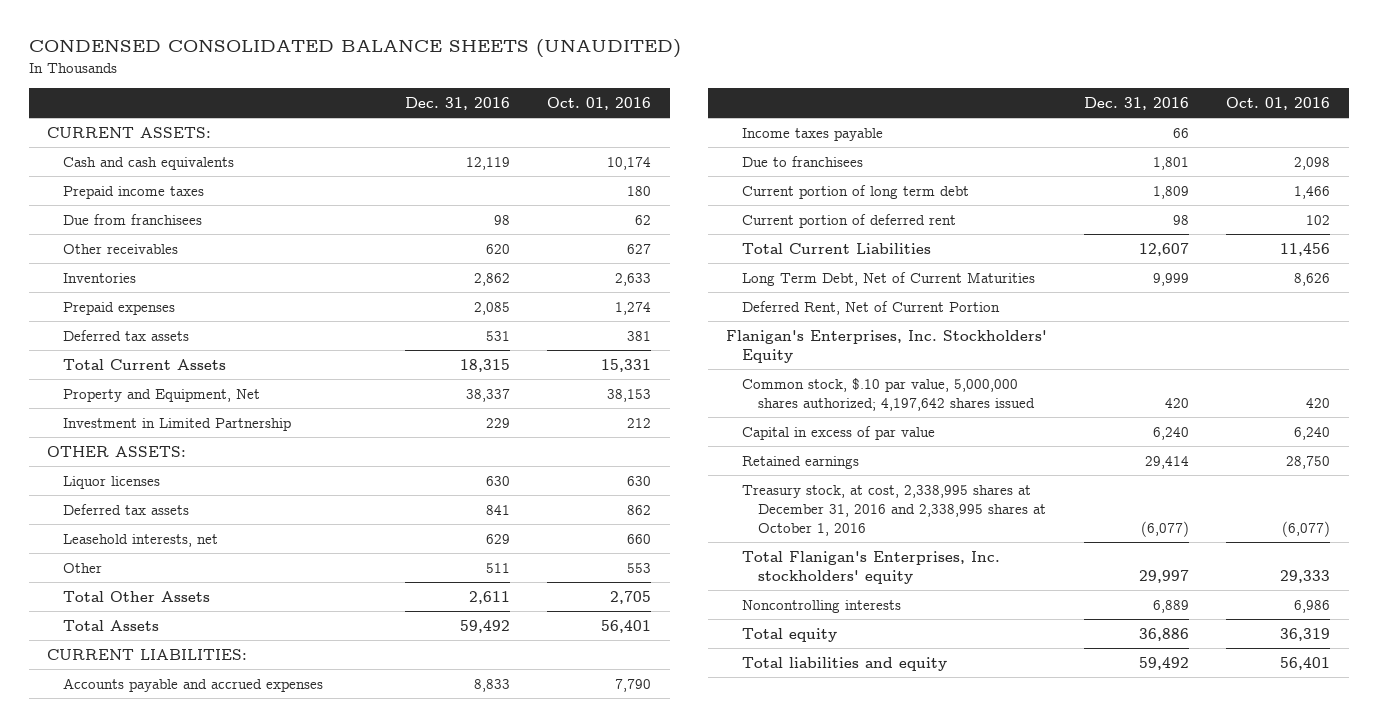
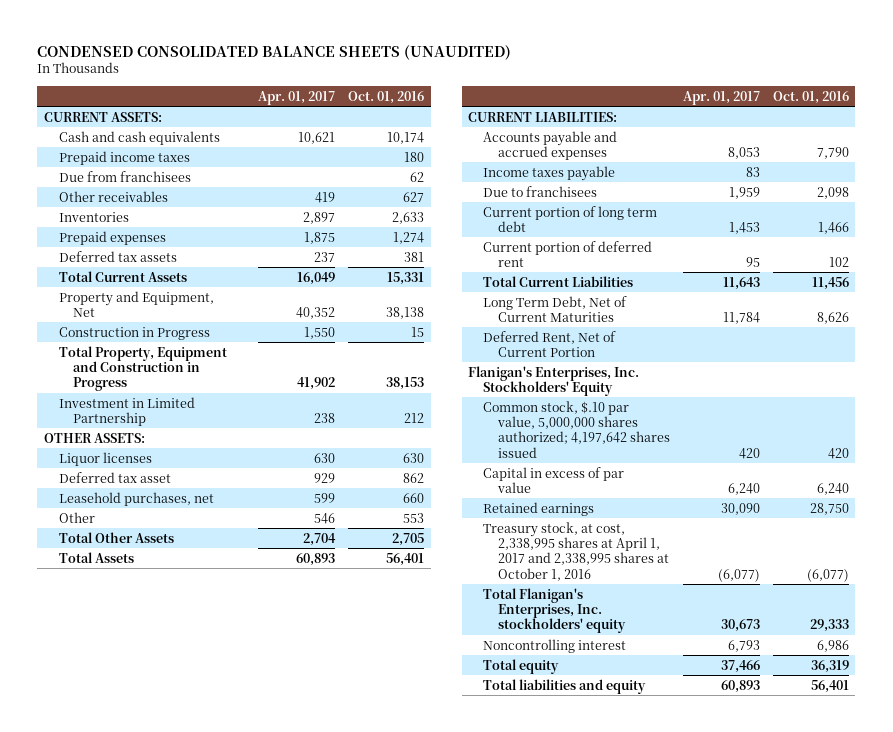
- | Dec. 31, 2016 | Oct. 01, 2016
+ | Apr. 01, 2017 | Oct. 01, 2016
- Property and Equipment, Net | 38,337 | 38,153
+ Property and Equipment, Net | 40,352 | 38,138
+ Construction in Progress | 1,550 | 15
+ Total Property, Equipment and Construction in Progress | 41,902 | 38,153
- Deferred tax assets | 841 | 862
- Leasehold interests, net | 629 | 660
+ Deferred tax asset | 929 | 862
+ Leasehold purchases, net | 599 | 660
- Treasury stock, at cost, 2,338,995 shares at December 31, 2016 and 2,338,995 shares at October 1, 2016 | (6,077) | (6,077)
+ Treasury stock, at cost, 2,338,995 shares at April 1, 2017 and 2,338,995 shares at October 1, 2016 | (6,077) | (6,077)
- Noncontrolling interests | 6,889 | 6,986
+ Noncontrolling interest | 6,793 | 6,986

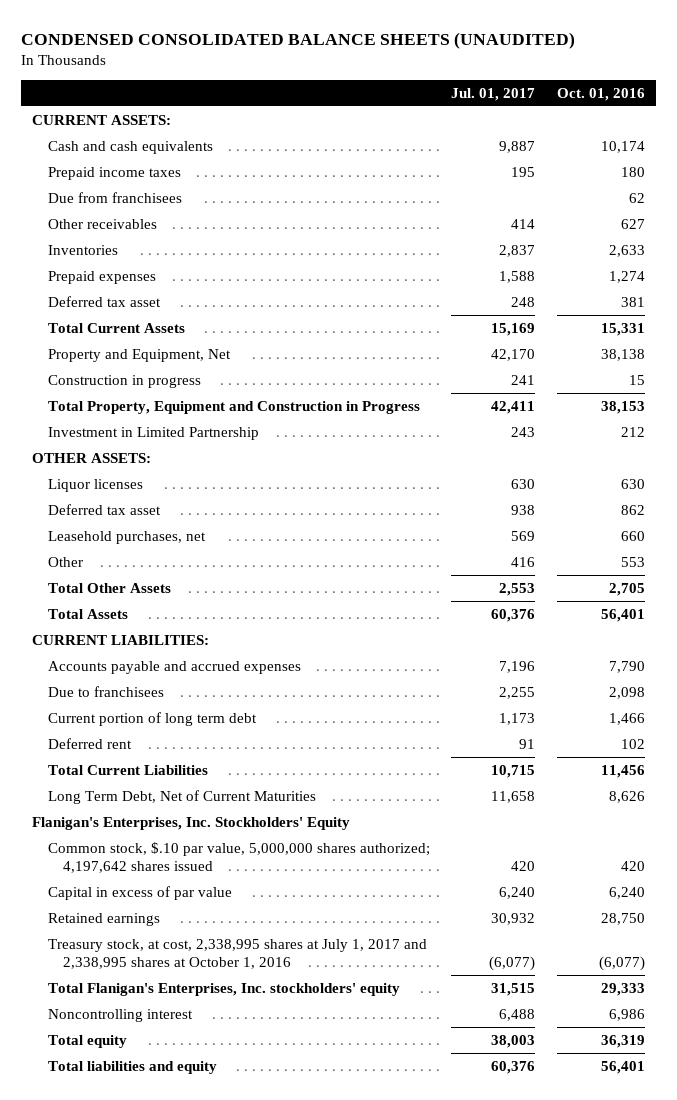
- | Apr. 01, 2017 | Oct. 01, 2016
+ | Jul. 01, 2017 | Oct. 01, 2016
- Deferred tax assets | 237 | 381
+ Deferred tax asset | 248 | 381
- Construction in Progress | 1,550 | 15
+ Construction in progress | 241 | 15
- Income taxes payable | 83 |
- Current portion of deferred rent | 95 | 102
+ Deferred rent | 91 | 102
- Deferred Rent, Net of Current Portion
- Treasury stock, at cost, 2,338,995 shares at April 1, 2017 and 2,338,995 shares at October 1, 2016 | (6,077) | (6,077)
+ Treasury stock, at cost, 2,338,995 shares at July 1, 2017 and 2,338,995 shares at October 1, 2016 | (6,077) | (6,077)

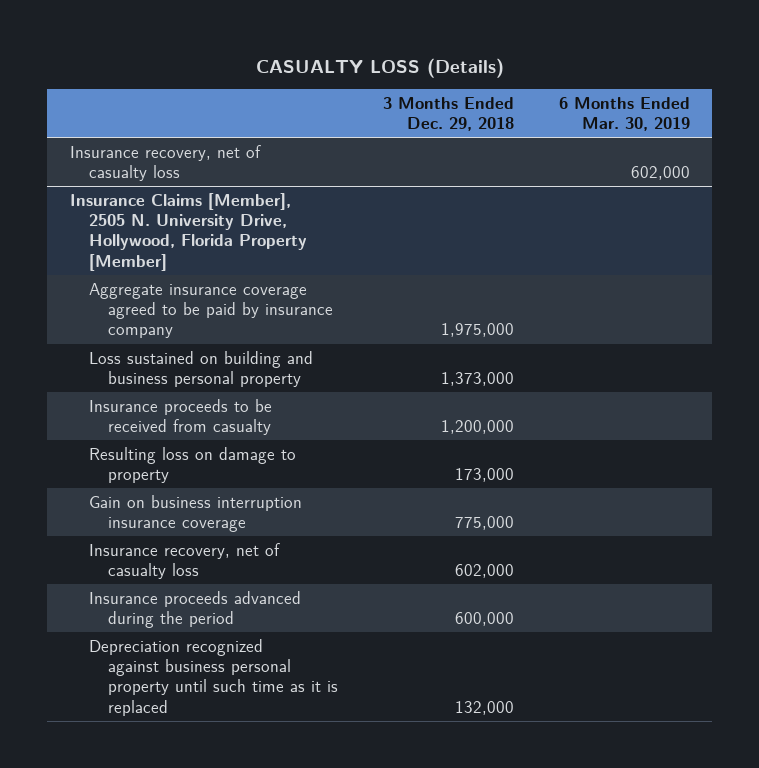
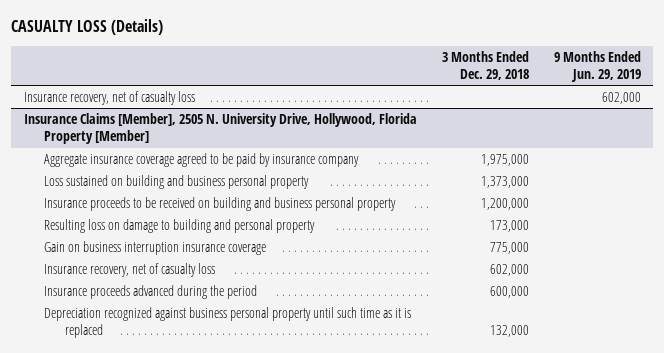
- | 3 Months Ended Dec. 29, 2018 | 6 Months Ended Mar. 30, 2019
+ | 3 Months Ended Dec. 29, 2018 | 9 Months Ended Jun. 29, 2019
@ Insurance Claims [Member], 2505 N. University Drive, Hollywood, Florida Property [Member]
- Insurance proceeds to be received from casualty | 1,200,000 |
- Resulting loss on damage to property | 173,000 |
+ Insurance proceeds to be received on building and business personal property | 1,200,000 |
+ Resulting loss on damage to building and personal property | 173,000 |

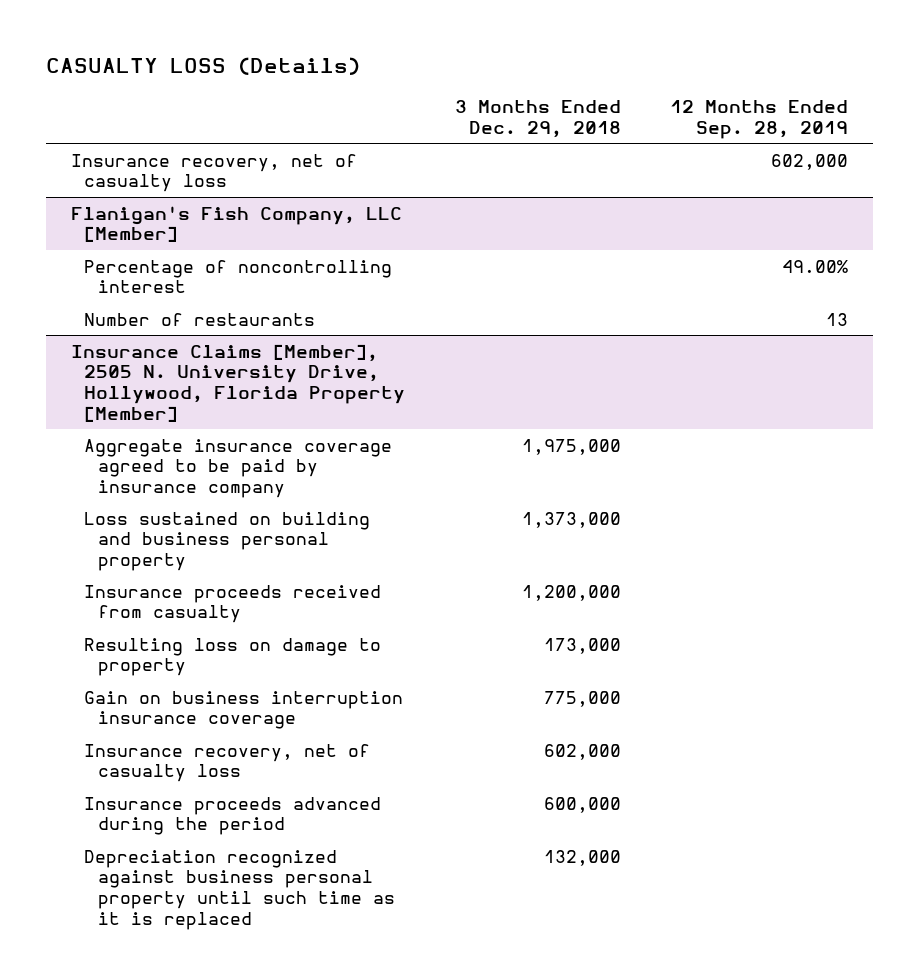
- | 3 Months Ended Dec. 29, 2018 | 9 Months Ended Jun. 29, 2019
+ | 3 Months Ended Dec. 29, 2018 | 12 Months Ended Sep. 28, 2019
+ Flanigan's Fish Company, LLC [Member]
+ Percentage of noncontrolling interest | | 49.00%
+ Number of restaurants | | 13
@ Insurance Claims [Member], 2505 N. University Drive, Hollywood, Florida Property [Member]
- Insurance proceeds to be received on building and business personal property | 1,200,000 |
- Resulting loss on damage to building and personal property | 173,000 |
+ Insurance proceeds received from casualty | 1,200,000 |
+ Resulting loss on damage to property | 173,000 |

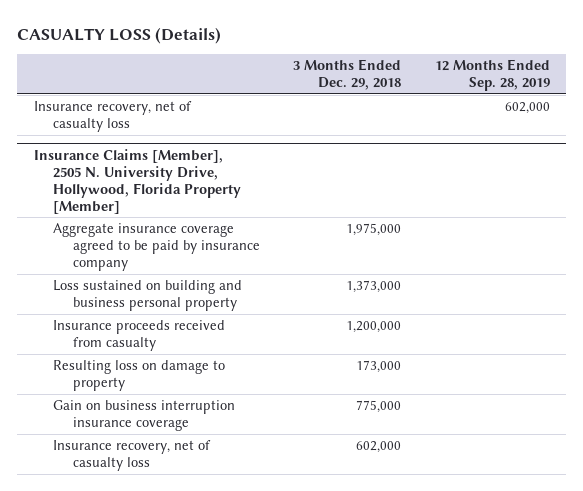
- Flanigan's Fish Company, LLC [Member]
- Percentage of noncontrolling interest | | 49.00%
- Number of restaurants | | 13
@ Insurance Claims [Member], 2505 N. University Drive, Hollywood, Florida Property [Member]
- Insurance proceeds advanced during the period | 600,000 |
- Depreciation recognized against business personal property until such time as it is replaced | 132,000 |

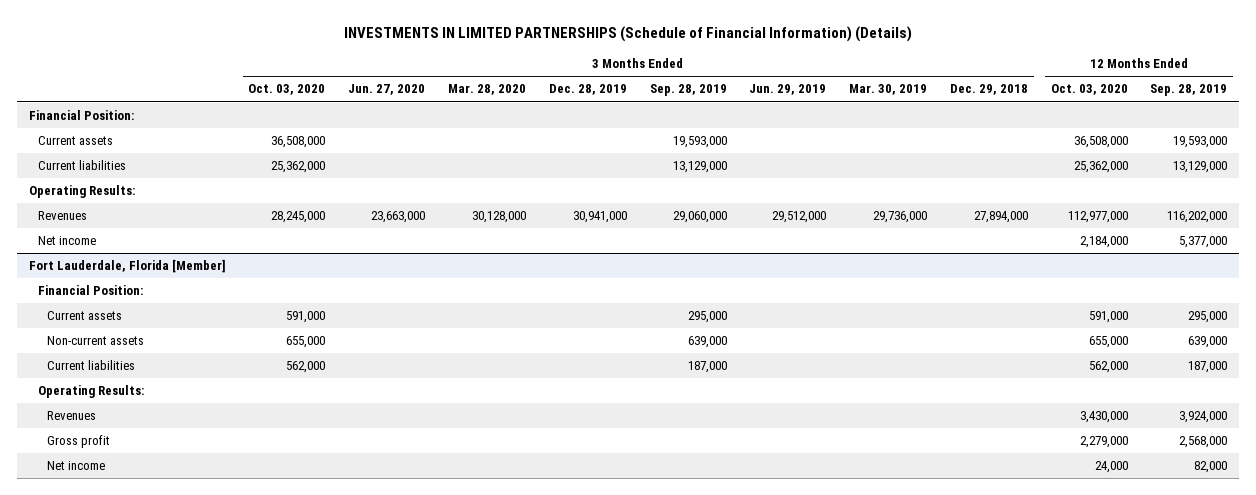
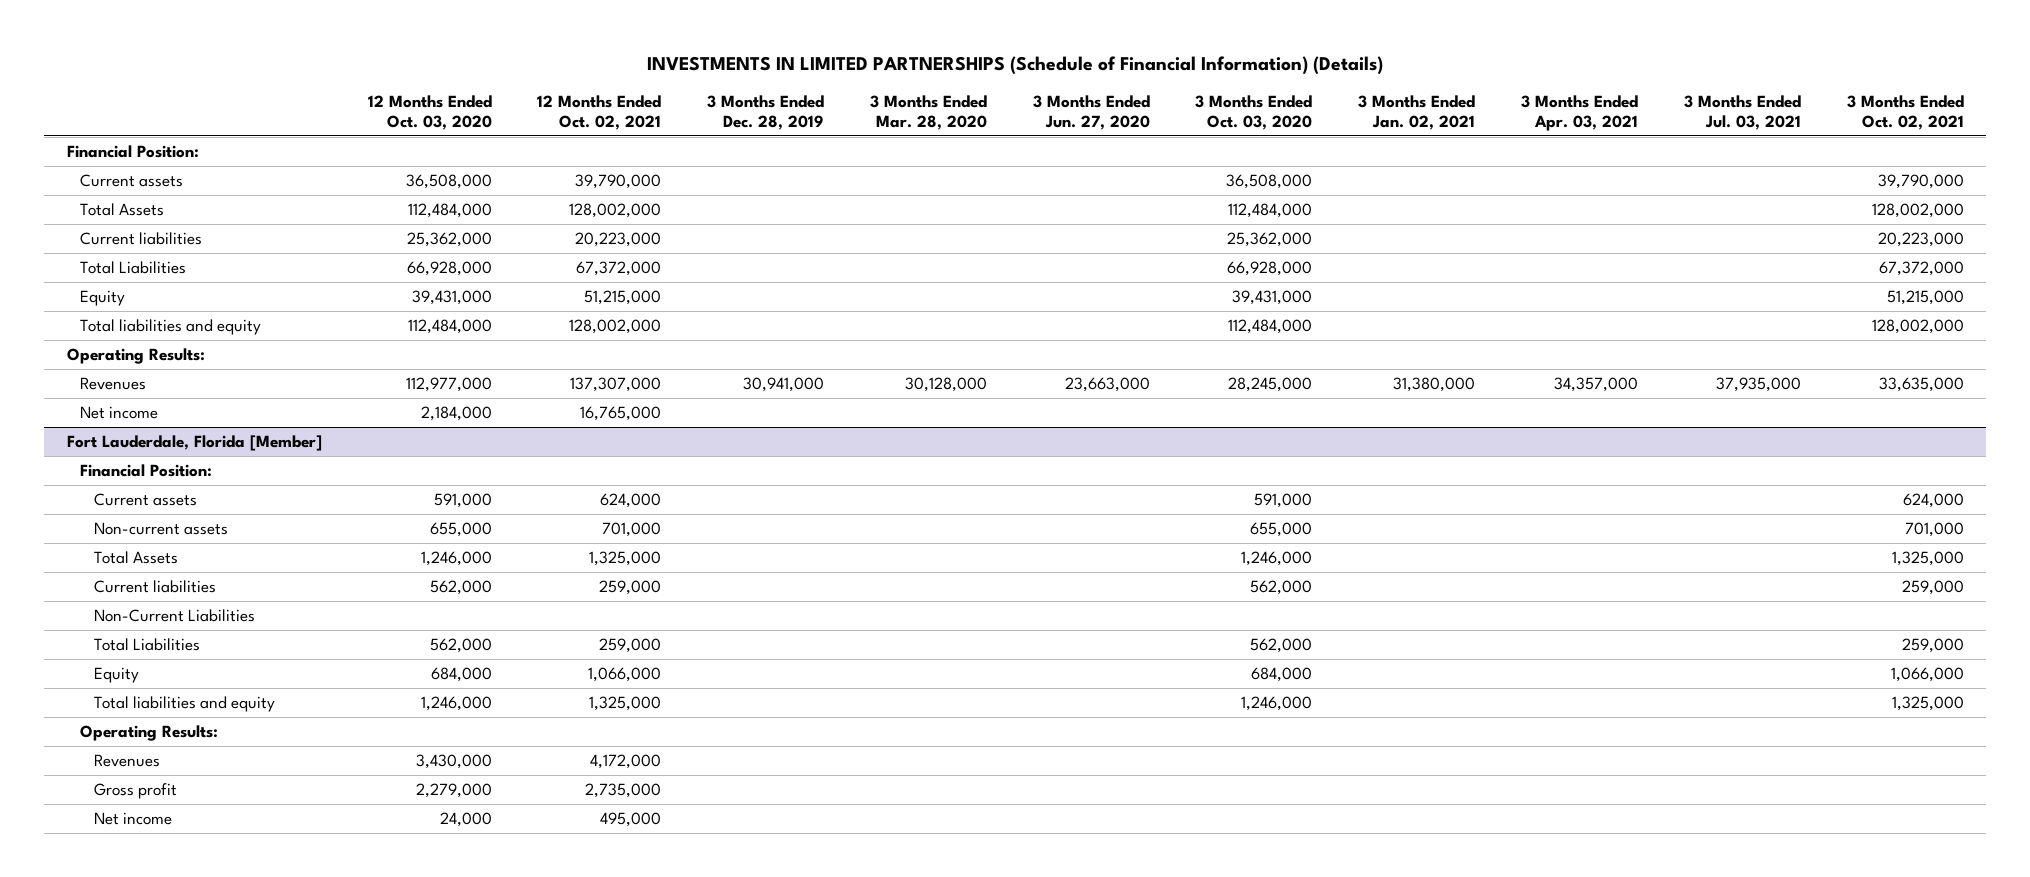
- | 3 Months Ended Oct. 03, 2020 | 3 Months Ended Jun. 27, 2020 | 3 Months Ended Mar. 28, 2020 | 3 Months Ended Dec. 28, 2019 | 3 Months Ended Sep. 28, 2019 | 3 Months Ended Jun. 29, 2019 | 3 Months Ended Mar. 30, 2019 | 3 Months Ended Dec. 29, 2018 | 12 Months Ended Oct. 03, 2020 | 12 Months Ended Sep. 28, 2019
+ | 12 Months Ended Oct. 03, 2020 | 12 Months Ended Oct. 02, 2021 | 3 Months Ended Dec. 28, 2019 | 3 Months Ended Mar. 28, 2020 | 3 Months Ended Jun. 27, 2020 | 3 Months Ended Oct. 03, 2020 | 3 Months Ended Jan. 02, 2021 | 3 Months Ended Apr. 03, 2021 | 3 Months Ended Jul. 03, 2021 | 3 Months Ended Oct. 02, 2021
+ Total Assets | 112,484,000 | 128,002,000 | | | | 112,484,000 | | | | 128,002,000
+ Total Liabilities | 66,928,000 | 67,372,000 | | | | 66,928,000 | | | | 67,372,000
+ Equity | 39,431,000 | 51,215,000 | | | | 39,431,000 | | | | 51,215,000
+ Total liabilities and equity | 112,484,000 | 128,002,000 | | | | 112,484,000 | | | | 128,002,000
@ Fort Lauderdale, Florida [Member]
+ Total Assets | 1,246,000 | 1,325,000 | | | | 1,246,000 | | | | 1,325,000
+ Non-Current Liabilities
+ Total Liabilities | 562,000 | 259,000 | | | | 562,000 | | | | 259,000
+ Equity | 684,000 | 1,066,000 | | | | 684,000 | | | | 1,066,000
+ Total liabilities and equity | 1,246,000 | 1,325,000 | | | | 1,246,000 | | | | 1,325,000

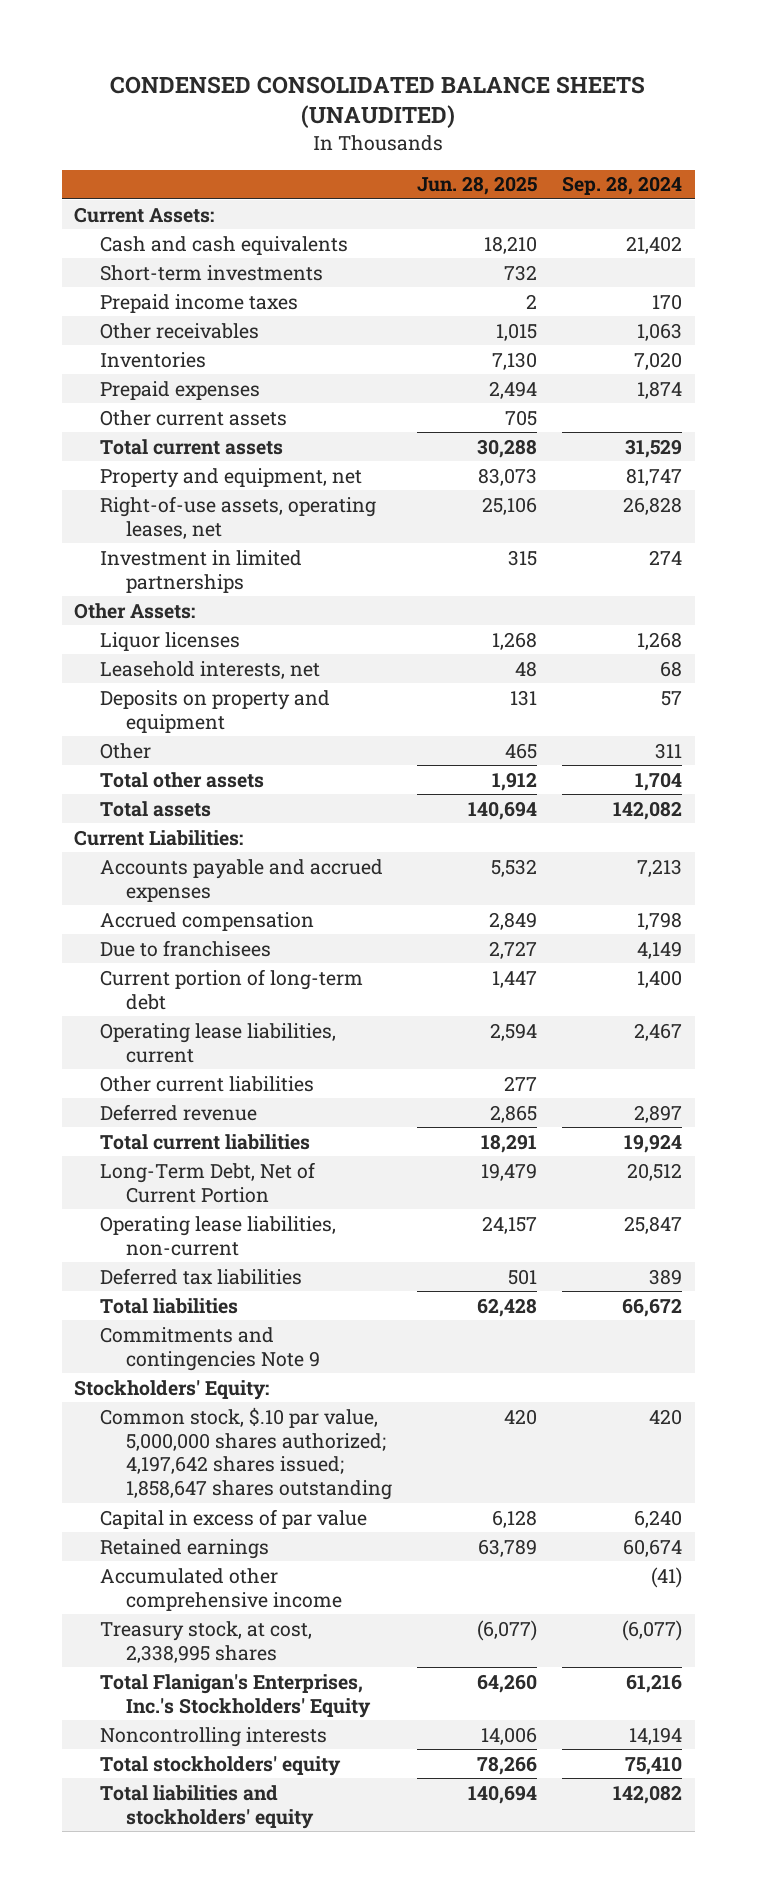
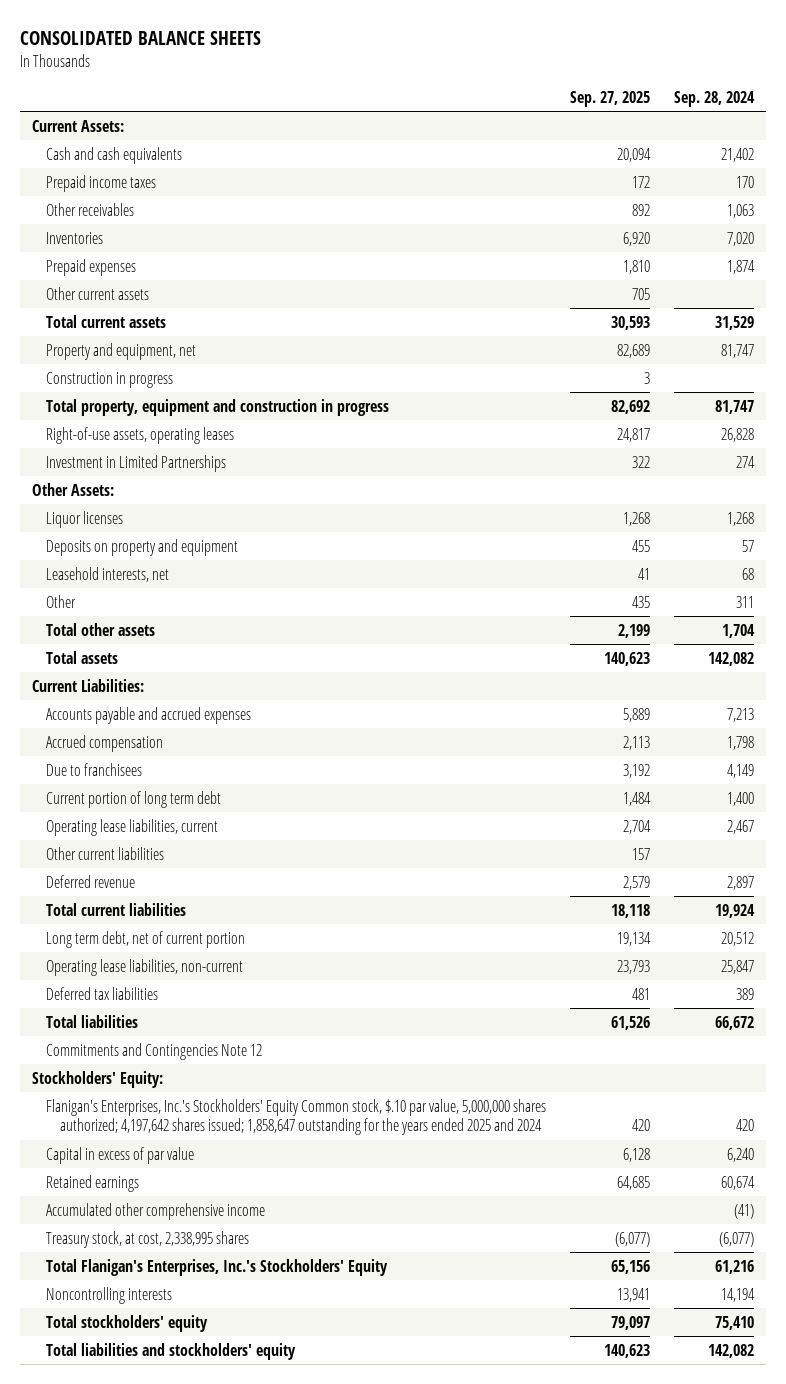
- CONDENSED CONSOLIDATED BALANCE SHEETS (UNAUDITED)
+ CONSOLIDATED BALANCE SHEETS
- | Jun. 28, 2025 | Sep. 28, 2024
+ | Sep. 27, 2025 | Sep. 28, 2024
- Short-term investments | 732 |
- Right-of-use assets, operating leases, net | 25,106 | 26,828
- Investment in limited partnerships | 315 | 274
+ Construction in progress | 3 |
+ Total property, equipment and construction in progress | 82,692 | 81,747
+ Right-of-use assets, operating leases | 24,817 | 26,828
+ Investment in Limited Partnerships | 322 | 274
moved down: Leasehold interests, net | 41 | 68
- Current portion of long-term debt | 1,447 | 1,400
+ Current portion of long term debt | 1,484 | 1,400
- Long-Term Debt, Net of Current Portion | 19,479 | 20,512
+ Long term debt, net of current portion | 19,134 | 20,512
- Commitments and contingencies Note 9
+ Commitments and Contingencies Note 12
- Common stock, $.10 par value, 5,000,000 shares authorized; 4,197,642 shares issued; 1,858,647 shares outstanding | 420 | 420
+ Flanigan's Enterprises, Inc.'s Stockholders' Equity Common stock, $.10 par value, 5,000,000 shares authorized; 4,197,642 shares issued; 1,858,647 outstanding for the years ended 2025 and 2024 | 420 | 420

